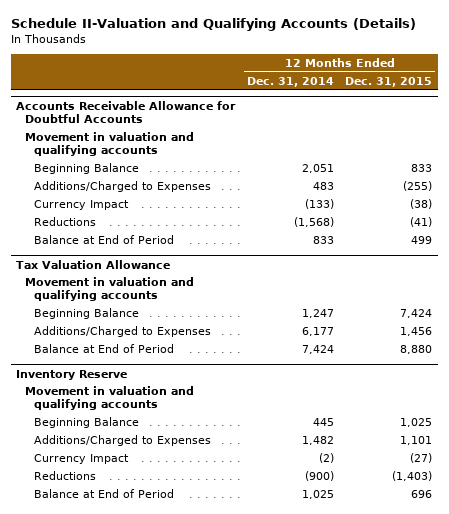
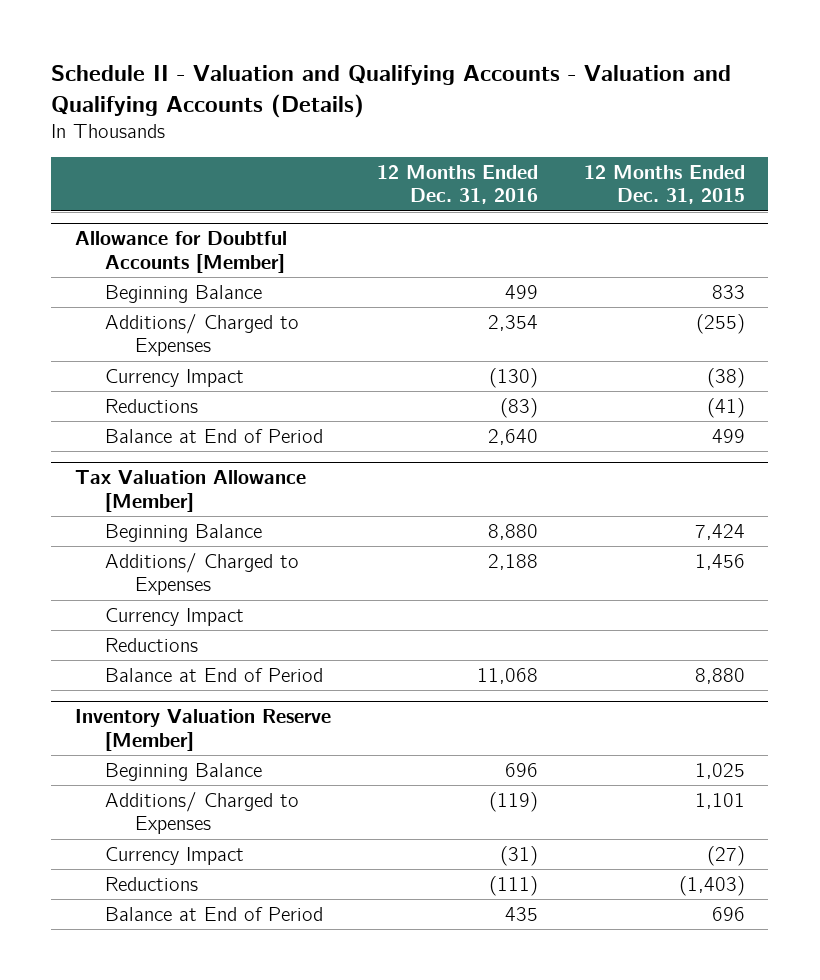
- Schedule II-Valuation and Qualifying Accounts (Details)
+ Schedule II - Valuation and Qualifying Accounts - Valuation and Qualifying Accounts (Details)
- | 12 Months Ended Dec. 31, 2014 | 12 Months Ended Dec. 31, 2015
+ | 12 Months Ended Dec. 31, 2016 | 12 Months Ended Dec. 31, 2015
- Accounts Receivable Allowance for Doubtful Accounts
- Movement in valuation and qualifying accounts
+ Allowance for Doubtful Accounts [Member]
- Additions/Charged to Expenses | 483 | (255)
+ Additions/ Charged to Expenses | 2,354 | (255)
- Tax Valuation Allowance
- Movement in valuation and qualifying accounts
+ Tax Valuation Allowance [Member]
- Additions/Charged to Expenses | 6,177 | 1,456
+ Additions/ Charged to Expenses | 2,188 | 1,456
+ Currency Impact
+ Reductions
- Inventory Reserve
- Movement in valuation and qualifying accounts
+ Inventory Valuation Reserve [Member]
- Additions/Charged to Expenses | 1,482 | 1,101
+ Additions/ Charged to Expenses | (119) | 1,101

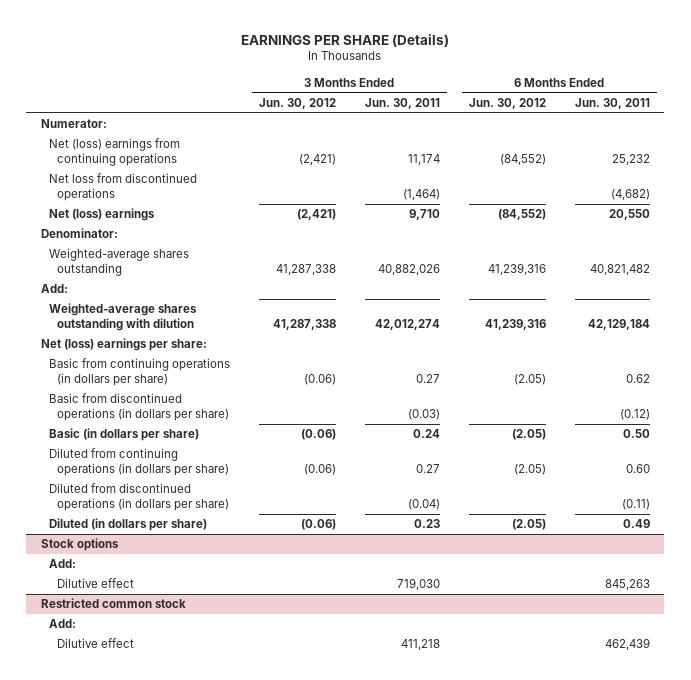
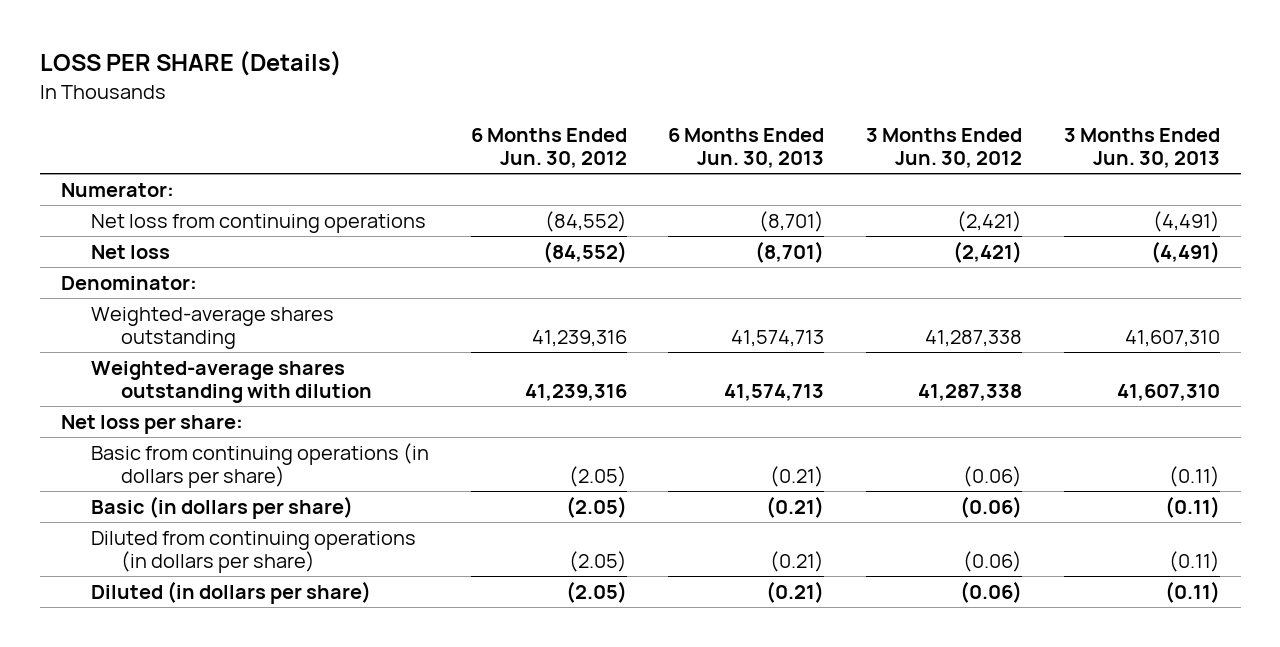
- EARNINGS PER SHARE (Details)
+ LOSS PER SHARE (Details)
- | 3 Months Ended Jun. 30, 2012 | 3 Months Ended Jun. 30, 2011 | 6 Months Ended Jun. 30, 2012 | 6 Months Ended Jun. 30, 2011
+ | 6 Months Ended Jun. 30, 2012 | 6 Months Ended Jun. 30, 2013 | 3 Months Ended Jun. 30, 2012 | 3 Months Ended Jun. 30, 2013
- Net (loss) earnings from continuing operations | (2,421) | 11,174 | (84,552) | 25,232
- Net loss from discontinued operations | | (1,464) | | (4,682)
- Net (loss) earnings | (2,421) | 9,710 | (84,552) | 20,550
+ Net loss from continuing operations | (84,552) | (8,701) | (2,421) | (4,491)
+ Net loss | (84,552) | (8,701) | (2,421) | (4,491)
- Add:
- Net (loss) earnings per share:
+ Net loss per share:
- Basic from discontinued operations (in dollars per share) | | (0.03) | | (0.12)
- Diluted from discontinued operations (in dollars per share) | | (0.04) | | (0.11)
- Stock options
- Add:
- Dilutive effect | | 719,030 | | 845,263
- Restricted common stock
- Add:
- Dilutive effect | | 411,218 | | 462,439

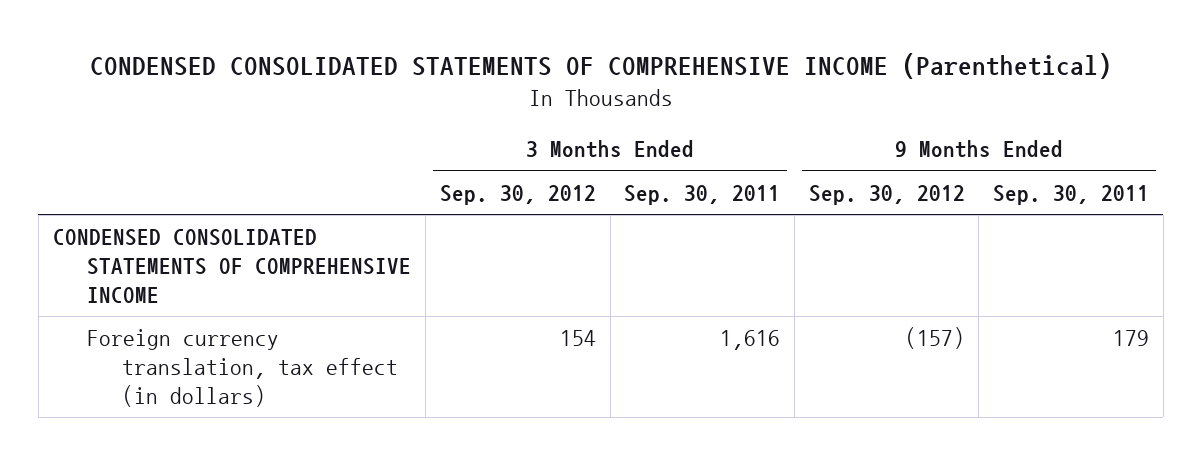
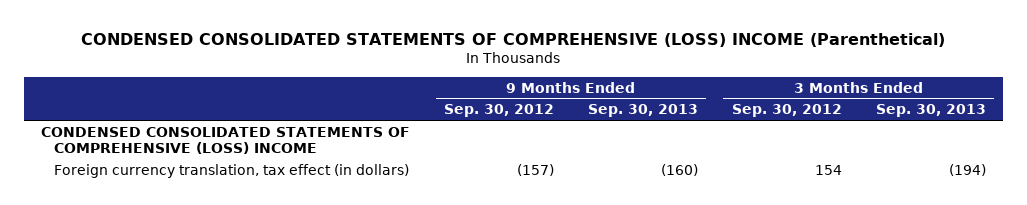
- CONDENSED CONSOLIDATED STATEMENTS OF COMPREHENSIVE INCOME (Parenthetical)
+ CONDENSED CONSOLIDATED STATEMENTS OF COMPREHENSIVE (LOSS) INCOME (Parenthetical)
- | 3 Months Ended Sep. 30, 2012 | 3 Months Ended Sep. 30, 2011 | 9 Months Ended Sep. 30, 2012 | 9 Months Ended Sep. 30, 2011
+ | 9 Months Ended Sep. 30, 2012 | 9 Months Ended Sep. 30, 2013 | 3 Months Ended Sep. 30, 2012 | 3 Months Ended Sep. 30, 2013
- CONDENSED CONSOLIDATED STATEMENTS OF COMPREHENSIVE INCOME
+ CONDENSED CONSOLIDATED STATEMENTS OF COMPREHENSIVE (LOSS) INCOME

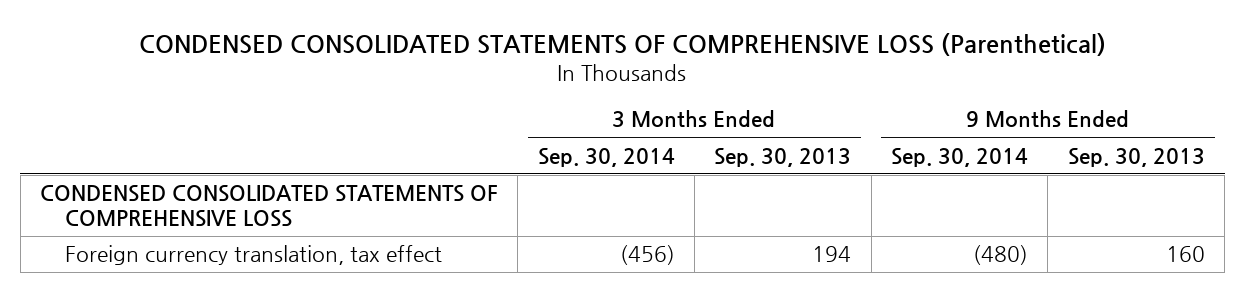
- CONDENSED CONSOLIDATED STATEMENTS OF COMPREHENSIVE (LOSS) INCOME (Parenthetical)
+ CONDENSED CONSOLIDATED STATEMENTS OF COMPREHENSIVE LOSS (Parenthetical)
- | 9 Months Ended Sep. 30, 2012 | 9 Months Ended Sep. 30, 2013 | 3 Months Ended Sep. 30, 2012 | 3 Months Ended Sep. 30, 2013
+ | 3 Months Ended Sep. 30, 2014 | 3 Months Ended Sep. 30, 2013 | 9 Months Ended Sep. 30, 2014 | 9 Months Ended Sep. 30, 2013
- CONDENSED CONSOLIDATED STATEMENTS OF COMPREHENSIVE (LOSS) INCOME
- Foreign currency translation, tax effect (in dollars) | (157) | (160) | 154 | (194)
+ CONDENSED CONSOLIDATED STATEMENTS OF COMPREHENSIVE LOSS
+ Foreign currency translation, tax effect | (456) | 194 | (480) | 160

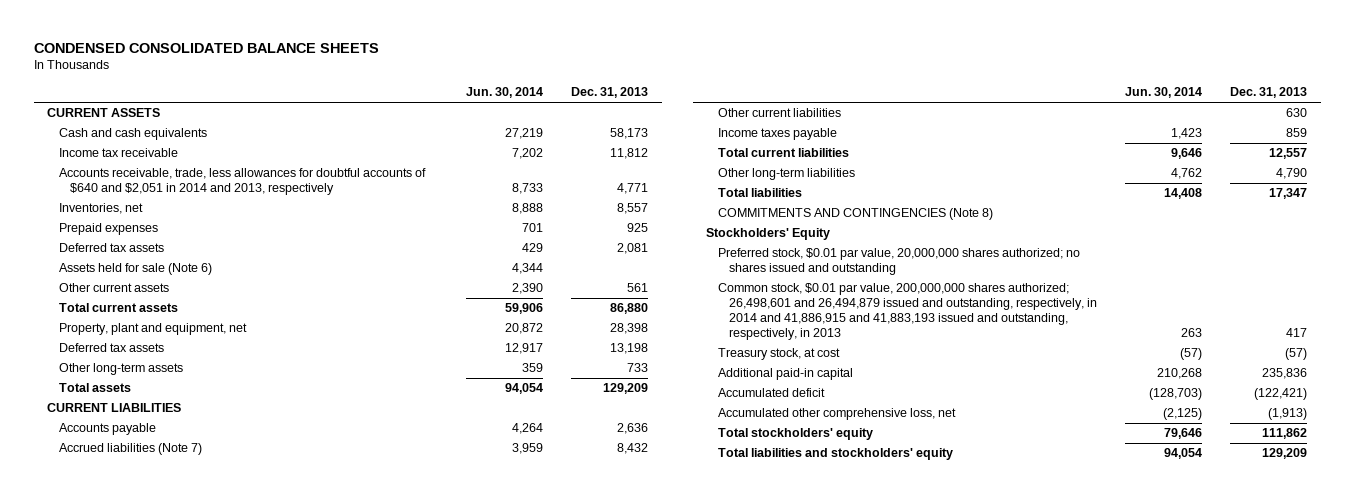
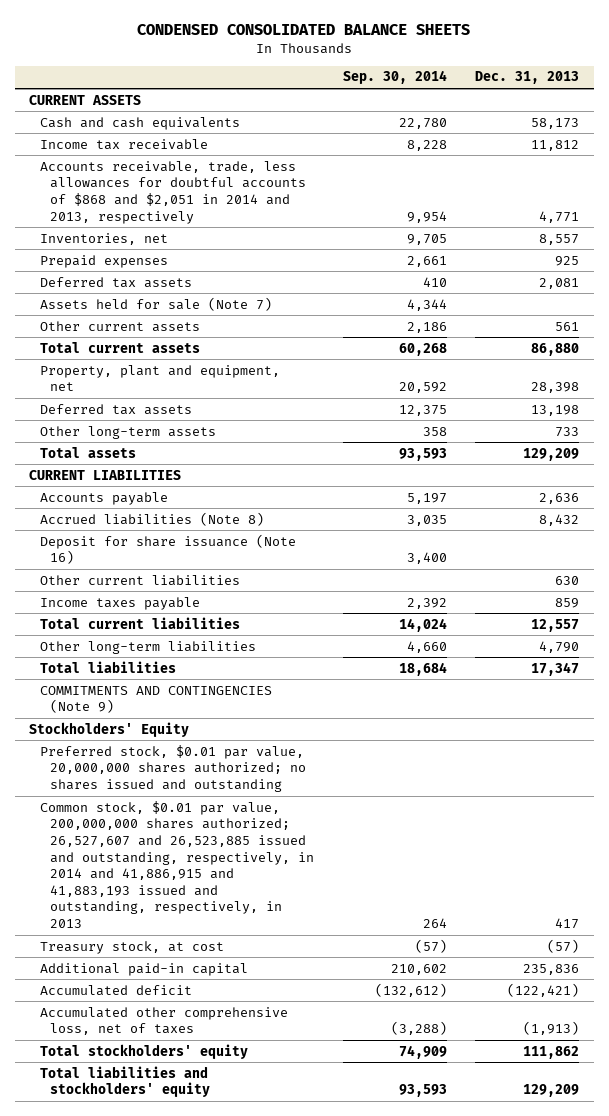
- | Jun. 30, 2014 | Dec. 31, 2013
+ | Sep. 30, 2014 | Dec. 31, 2013
- Accounts receivable, trade, less allowances for doubtful accounts of $640 and $2,051 in 2014 and 2013, respectively | 8,733 | 4,771
+ Accounts receivable, trade, less allowances for doubtful accounts of $868 and $2,051 in 2014 and 2013, respectively | 9,954 | 4,771
- Assets held for sale (Note 6) | 4,344 |
+ Assets held for sale (Note 7) | 4,344 |
- Accrued liabilities (Note 7) | 3,959 | 8,432
+ Accrued liabilities (Note 8) | 3,035 | 8,432
+ Deposit for share issuance (Note 16) | 3,400 |
- COMMITMENTS AND CONTINGENCIES (Note 8)
+ COMMITMENTS AND CONTINGENCIES (Note 9)
- Common stock, $0.01 par value, 200,000,000 shares authorized; 26,498,601 and 26,494,879 issued and outstanding, respectively, in 2014 and 41,886,915 and 41,883,193 issued and outstanding, respectively, in 2013 | 263 | 417
+ Common stock, $0.01 par value, 200,000,000 shares authorized; 26,527,607 and 26,523,885 issued and outstanding, respectively, in 2014 and 41,886,915 and 41,883,193 issued and outstanding, respectively, in 2013 | 264 | 417
- Accumulated other comprehensive loss, net | (2,125) | (1,913)
+ Accumulated other comprehensive loss, net of taxes | (3,288) | (1,913)

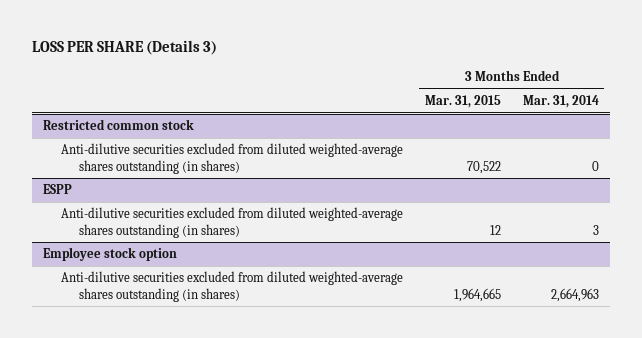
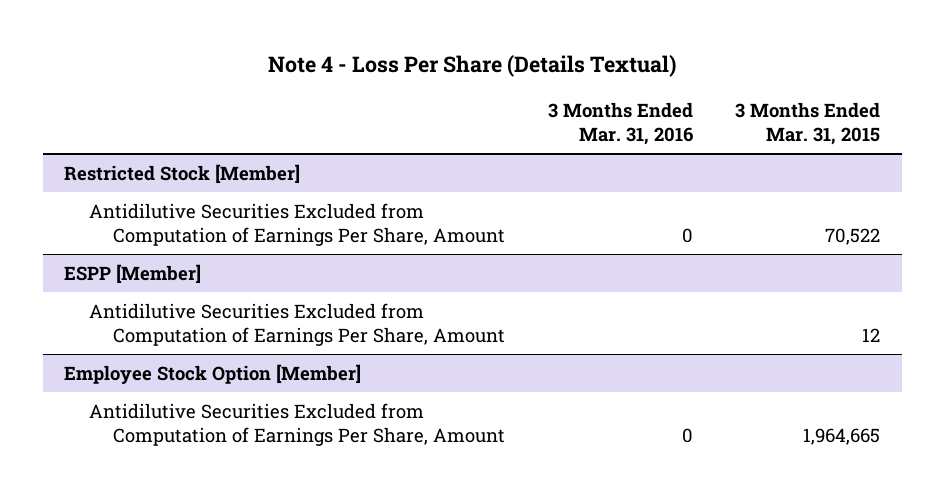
- LOSS PER SHARE (Details 3)
+ Note 4 - Loss Per Share (Details Textual)
- | 3 Months Ended Mar. 31, 2015 | 3 Months Ended Mar. 31, 2014
+ | 3 Months Ended Mar. 31, 2016 | 3 Months Ended Mar. 31, 2015
- Restricted common stock
- Anti-dilutive securities excluded from diluted weighted-average shares outstanding (in shares) | 70,522 | 0
- ESPP
- Anti-dilutive securities excluded from diluted weighted-average shares outstanding (in shares) | 12 | 3
- Employee stock option
- Anti-dilutive securities excluded from diluted weighted-average shares outstanding (in shares) | 1,964,665 | 2,664,963
+ Restricted Stock [Member]
+ Antidilutive Securities Excluded from Computation of Earnings Per Share, Amount | 0 | 70,522
+ ESPP [Member]
+ Antidilutive Securities Excluded from Computation of Earnings Per Share, Amount | | 12
+ Employee Stock Option [Member]
+ Antidilutive Securities Excluded from Computation of Earnings Per Share, Amount | 0 | 1,964,665

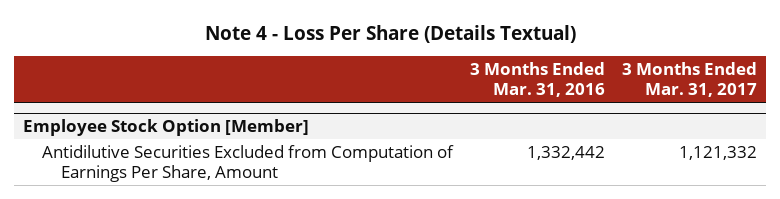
- | 3 Months Ended Mar. 31, 2016 | 3 Months Ended Mar. 31, 2015
+ | 3 Months Ended Mar. 31, 2016 | 3 Months Ended Mar. 31, 2017
- Restricted Stock [Member]
- Antidilutive Securities Excluded from Computation of Earnings Per Share, Amount | 0 | 70,522
- ESPP [Member]
- Antidilutive Securities Excluded from Computation of Earnings Per Share, Amount | | 12
@ Employee Stock Option [Member]
- Antidilutive Securities Excluded from Computation of Earnings Per Share, Amount | 0 | 1,964,665
+ Antidilutive Securities Excluded from Computation of Earnings Per Share, Amount | 1,332,442 | 1,121,332

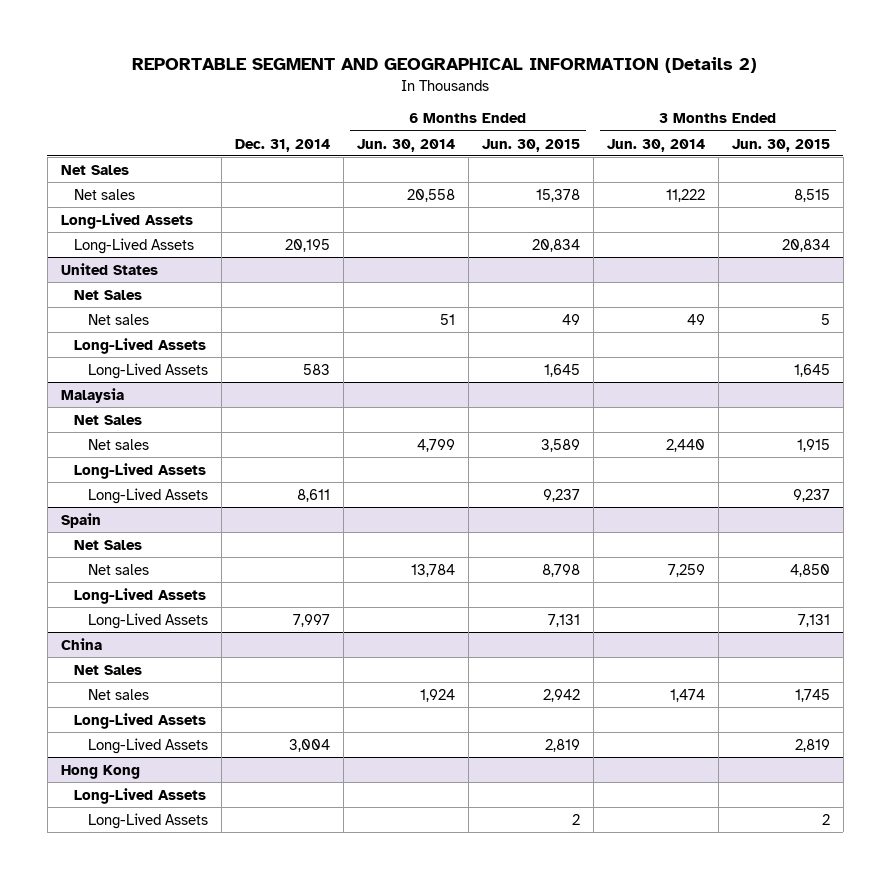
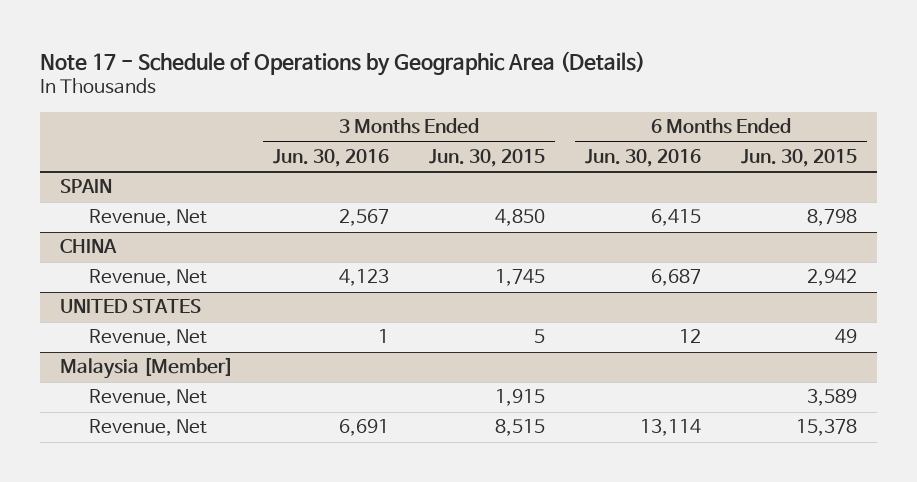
- REPORTABLE SEGMENT AND GEOGRAPHICAL INFORMATION (Details 2)
+ Note 17 - Schedule of Operations by Geographic Area (Details)
- | Dec. 31, 2014 | 6 Months Ended Jun. 30, 2014 | 6 Months Ended Jun. 30, 2015 | 3 Months Ended Jun. 30, 2014 | 3 Months Ended Jun. 30, 2015
+ | 3 Months Ended Jun. 30, 2016 | 3 Months Ended Jun. 30, 2015 | 6 Months Ended Jun. 30, 2016 | 6 Months Ended Jun. 30, 2015
- Net Sales
- Net sales | | 20,558 | 15,378 | 11,222 | 8,515
- Long-Lived Assets
- Long-Lived Assets | 20,195 | | 20,834 | | 20,834
- United States
- Net Sales
- Net sales | | 51 | 49 | 49 | 5
- Long-Lived Assets
- Long-Lived Assets | 583 | | 1,645 | | 1,645
- Malaysia
- Net Sales
- Net sales | | 4,799 | 3,589 | 2,440 | 1,915
- Long-Lived Assets
- Long-Lived Assets | 8,611 | | 9,237 | | 9,237
- Spain
- Net Sales
- Net sales | | 13,784 | 8,798 | 7,259 | 4,850
- Long-Lived Assets
- Long-Lived Assets | 7,997 | | 7,131 | | 7,131
- China
- Net Sales
- Net sales | | 1,924 | 2,942 | 1,474 | 1,745
- Long-Lived Assets
- Long-Lived Assets | 3,004 | | 2,819 | | 2,819
- Hong Kong
- Long-Lived Assets
- Long-Lived Assets | | | 2 | | 2
+ SPAIN
+ Revenue, Net | 2,567 | 4,850 | 6,415 | 8,798
+ CHINA
+ Revenue, Net | 4,123 | 1,745 | 6,687 | 2,942
+ UNITED STATES
+ Revenue, Net | 1 | 5 | 12 | 49
+ Malaysia [Member]
+ Revenue, Net | | 1,915 | | 3,589
+ Revenue, Net | 6,691 | 8,515 | 13,114 | 15,378

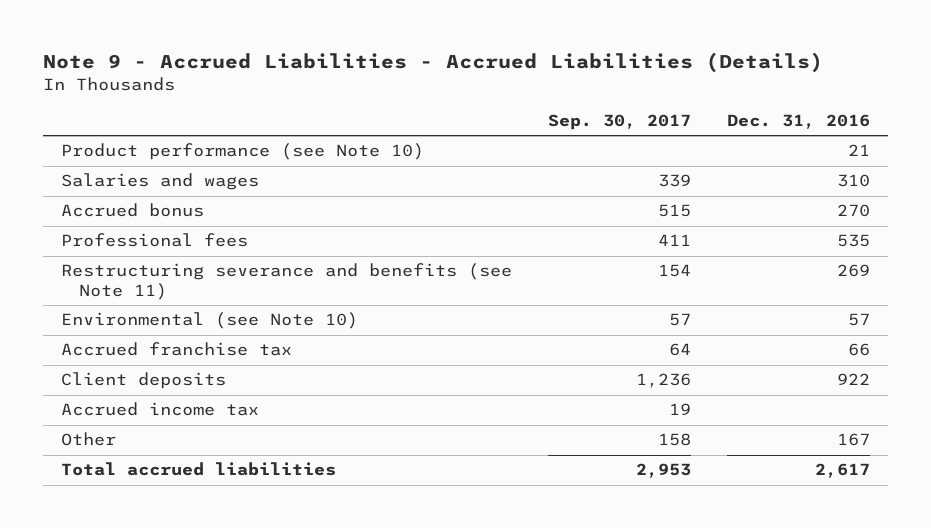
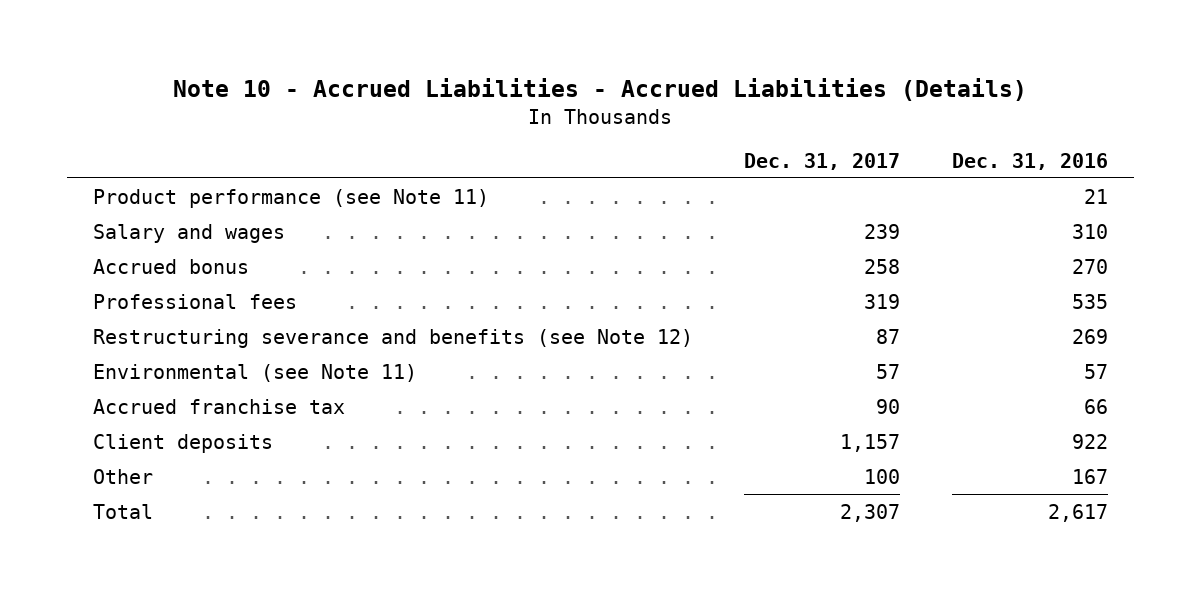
- Note 9 - Accrued Liabilities - Accrued Liabilities (Details)
+ Note 10 - Accrued Liabilities - Accrued Liabilities (Details)
- | Sep. 30, 2017 | Dec. 31, 2016
+ | Dec. 31, 2017 | Dec. 31, 2016
- Product performance (see Note 10) | | 21
- Salaries and wages | 339 | 310
+ Product performance (see Note 11) | | 21
+ Salary and wages | 239 | 310
- Restructuring severance and benefits (see Note 11) | 154 | 269
- Environmental (see Note 10) | 57 | 57
+ Restructuring severance and benefits (see Note 12) | 87 | 269
+ Environmental (see Note 11) | 57 | 57
- Accrued income tax | 19 |
- Total accrued liabilities | 2,953 | 2,617
+ Total | 2,307 | 2,617

